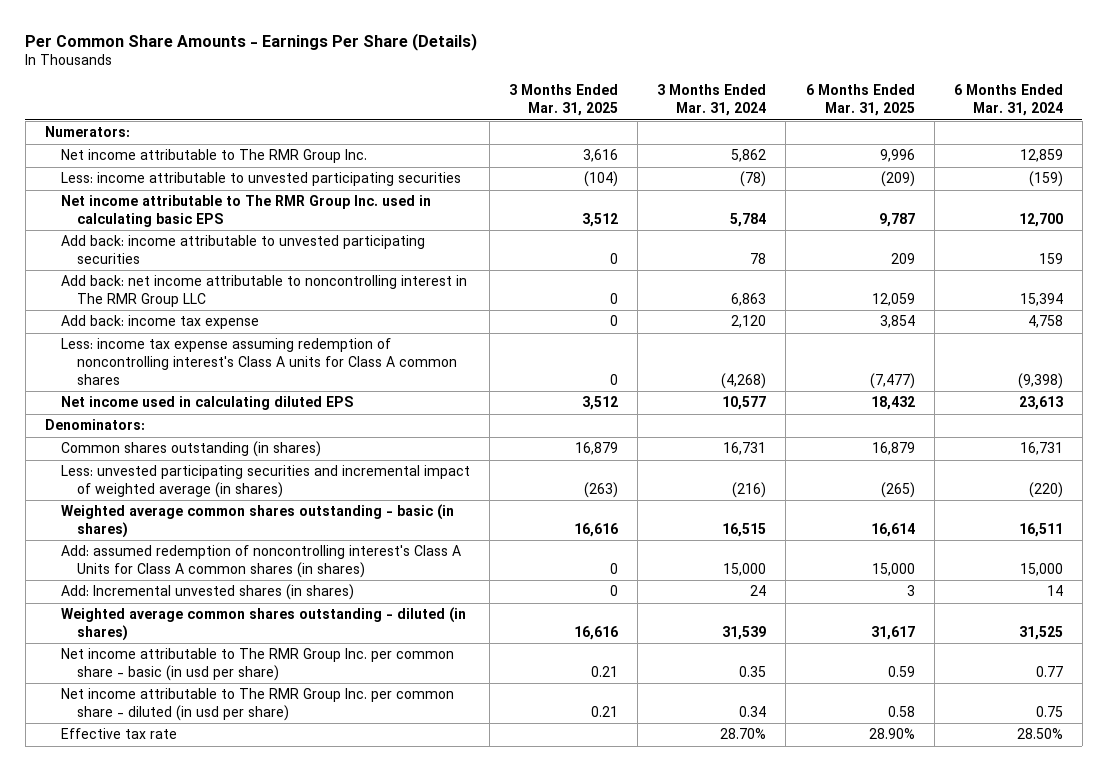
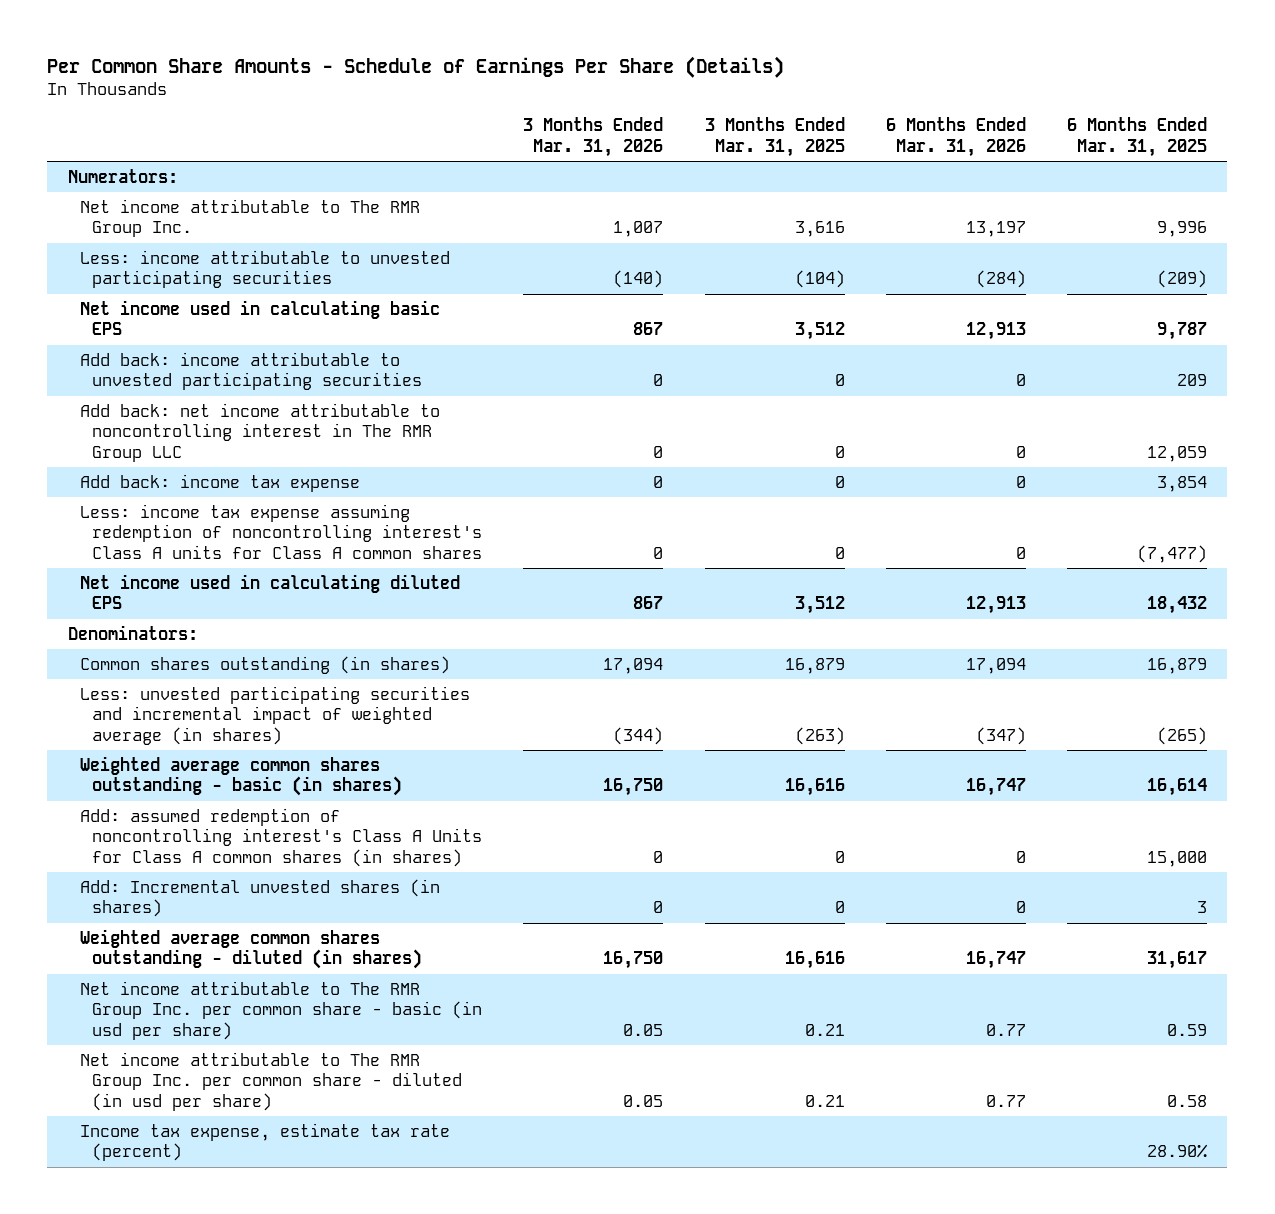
- Per Common Share Amounts - Earnings Per Share (Details)
+ Per Common Share Amounts - Schedule of Earnings Per Share (Details)
- | 3 Months Ended Mar. 31, 2025 | 3 Months Ended Mar. 31, 2024 | 6 Months Ended Mar. 31, 2025 | 6 Months Ended Mar. 31, 2024
+ | 3 Months Ended Mar. 31, 2026 | 3 Months Ended Mar. 31, 2025 | 6 Months Ended Mar. 31, 2026 | 6 Months Ended Mar. 31, 2025
- Net income attributable to The RMR Group Inc. used in calculating basic EPS | 3,512 | 5,784 | 9,787 | 12,700
+ Net income used in calculating basic EPS | 867 | 3,512 | 12,913 | 9,787
- Effective tax rate | | 28.70% | 28.90% | 28.50%
+ Income tax expense, estimate tax rate (percent) | | | | 28.90%

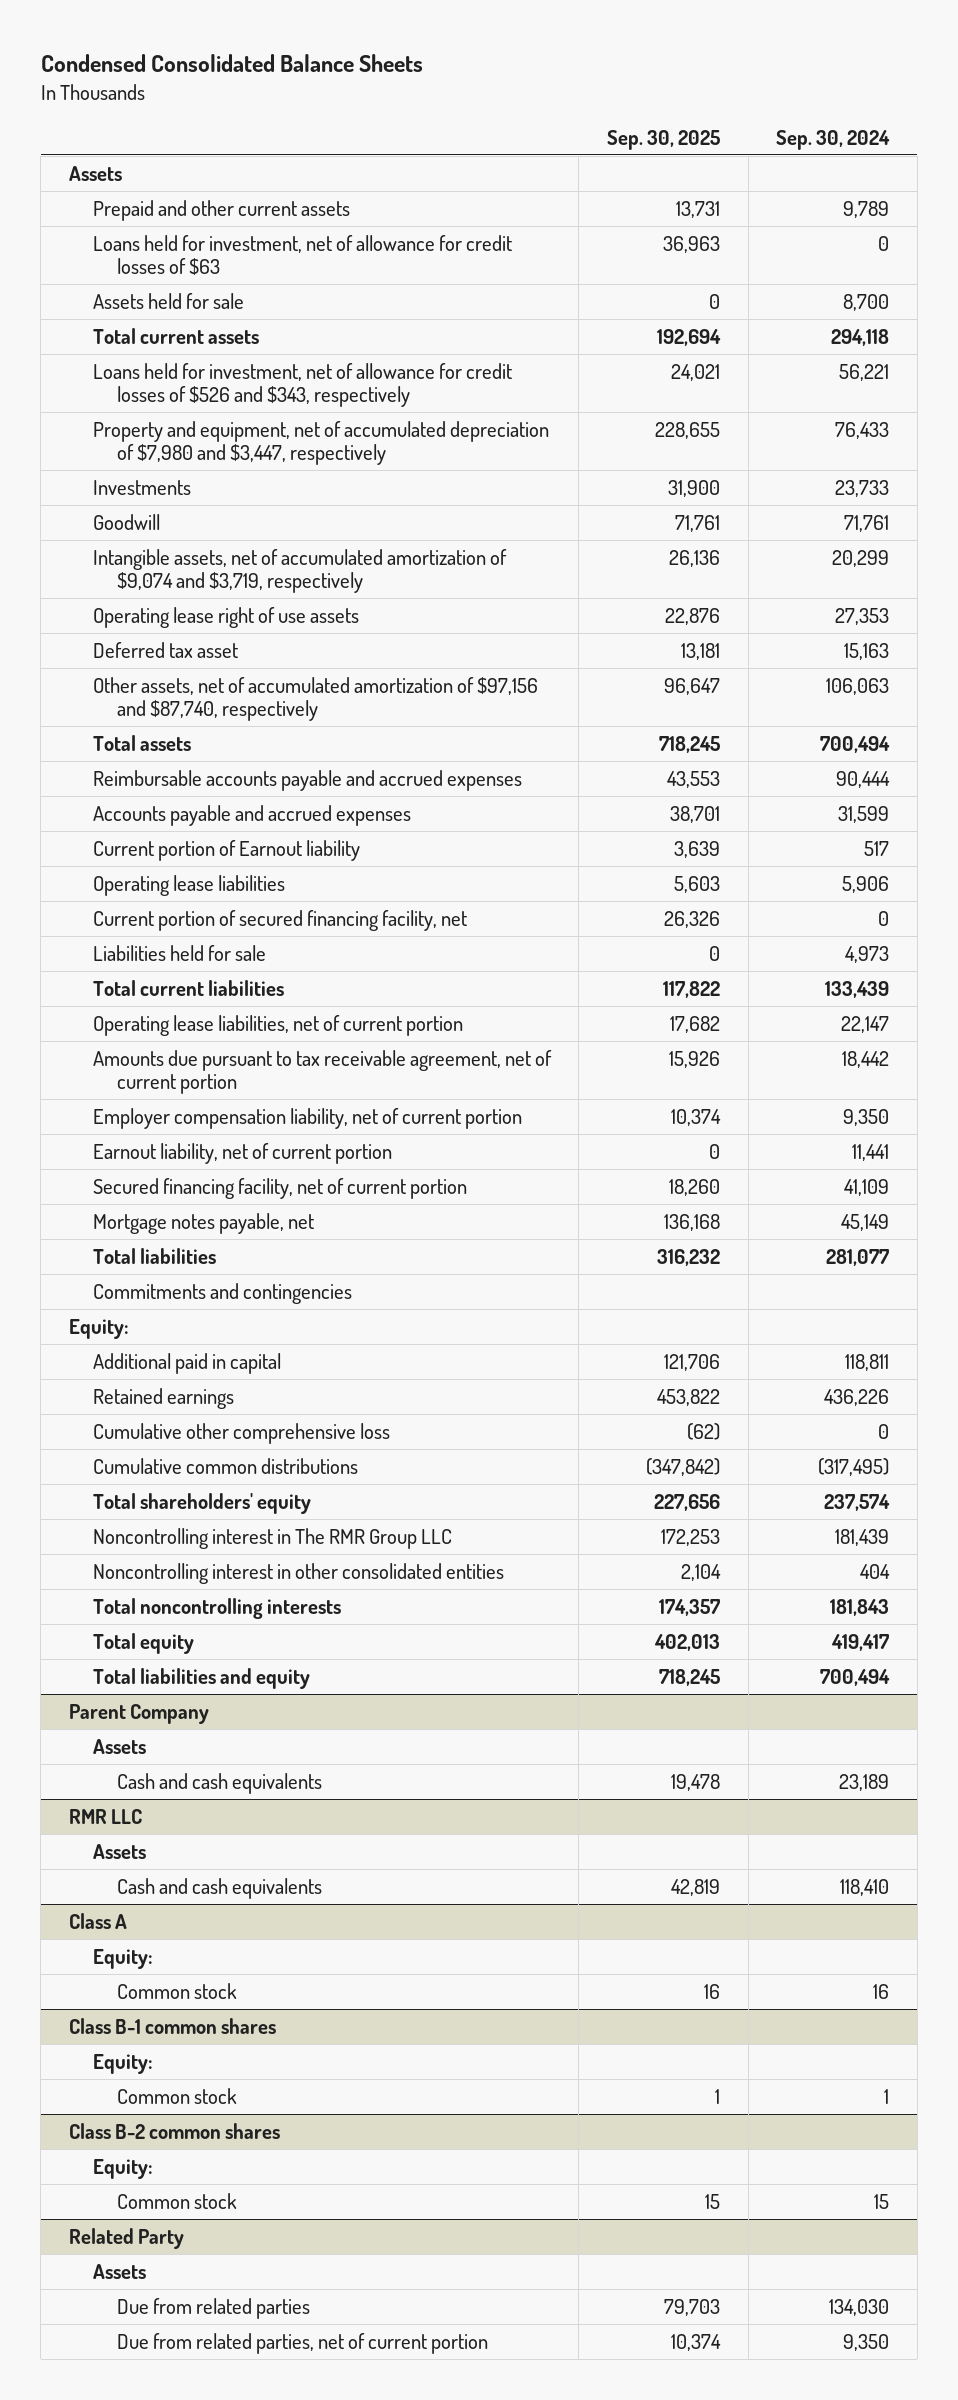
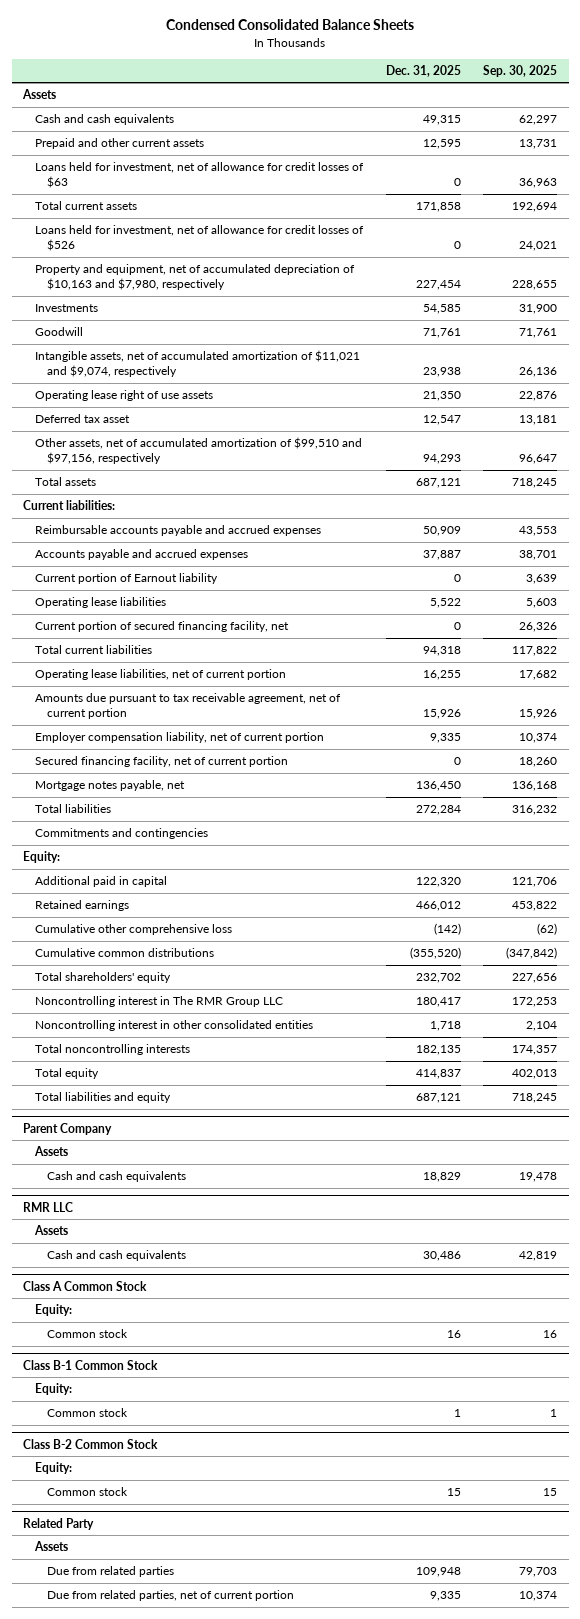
- | Sep. 30, 2025 | Sep. 30, 2024
+ | Dec. 31, 2025 | Sep. 30, 2025
+ Cash and cash equivalents | 49,315 | 62,297
- Assets held for sale | 0 | 8,700
- Loans held for investment, net of allowance for credit losses of $526 and $343, respectively | 24,021 | 56,221
- Property and equipment, net of accumulated depreciation of $7,980 and $3,447, respectively | 228,655 | 76,433
+ Loans held for investment, net of allowance for credit losses of $526 | 0 | 24,021
+ Property and equipment, net of accumulated depreciation of $10,163 and $7,980, respectively | 227,454 | 228,655
- Intangible assets, net of accumulated amortization of $9,074 and $3,719, respectively | 26,136 | 20,299
+ Intangible assets, net of accumulated amortization of $11,021 and $9,074, respectively | 23,938 | 26,136
- Other assets, net of accumulated amortization of $97,156 and $87,740, respectively | 96,647 | 106,063
+ Other assets, net of accumulated amortization of $99,510 and $97,156, respectively | 94,293 | 96,647
+ Current liabilities:
- Liabilities held for sale | 0 | 4,973
- Earnout liability, net of current portion | 0 | 11,441
- Class A
+ Class A Common Stock
- Class B-1 common shares
+ Class B-1 Common Stock
- Class B-2 common shares
+ Class B-2 Common Stock

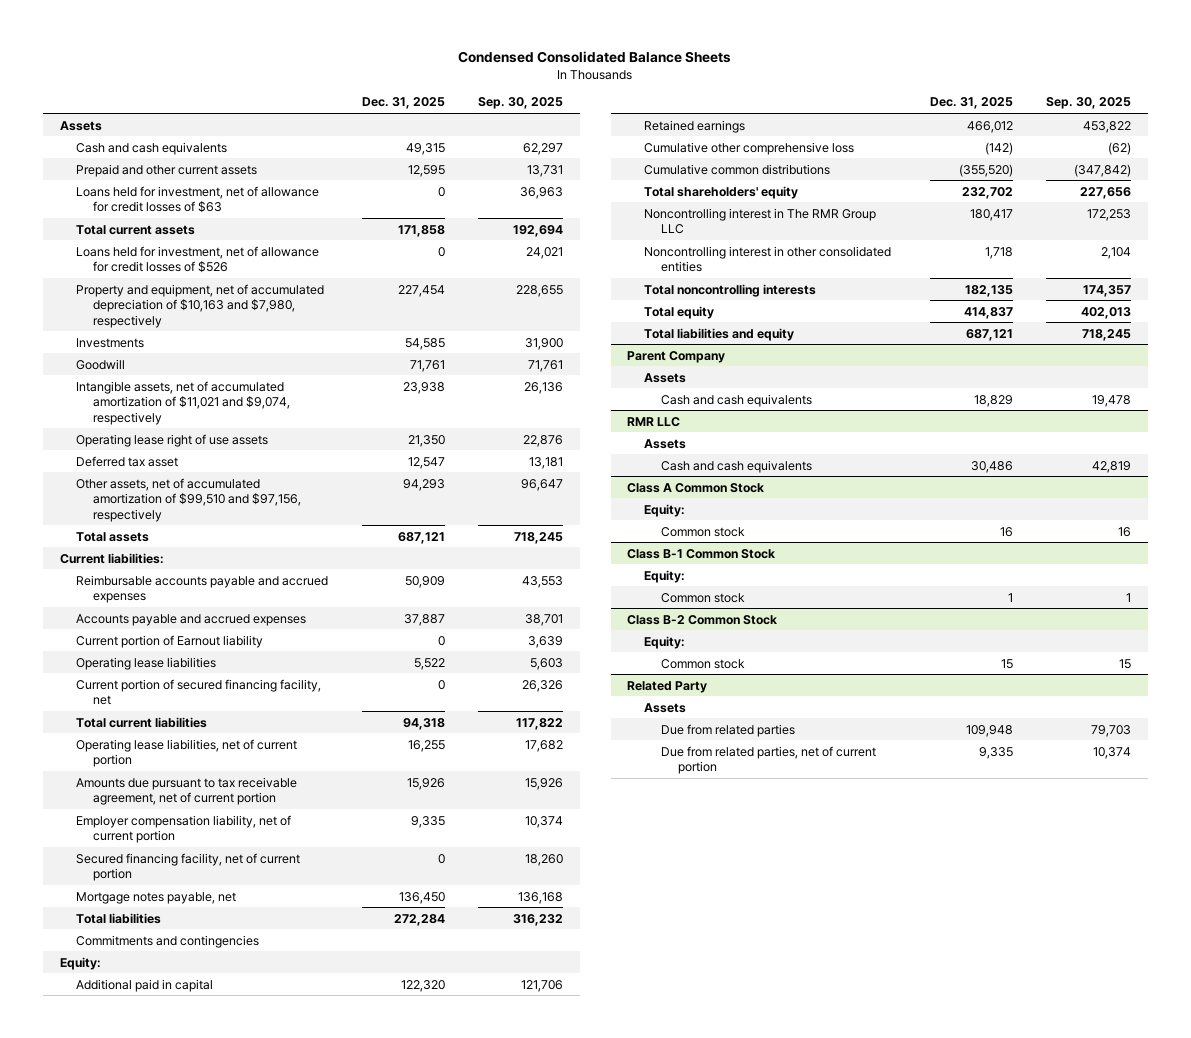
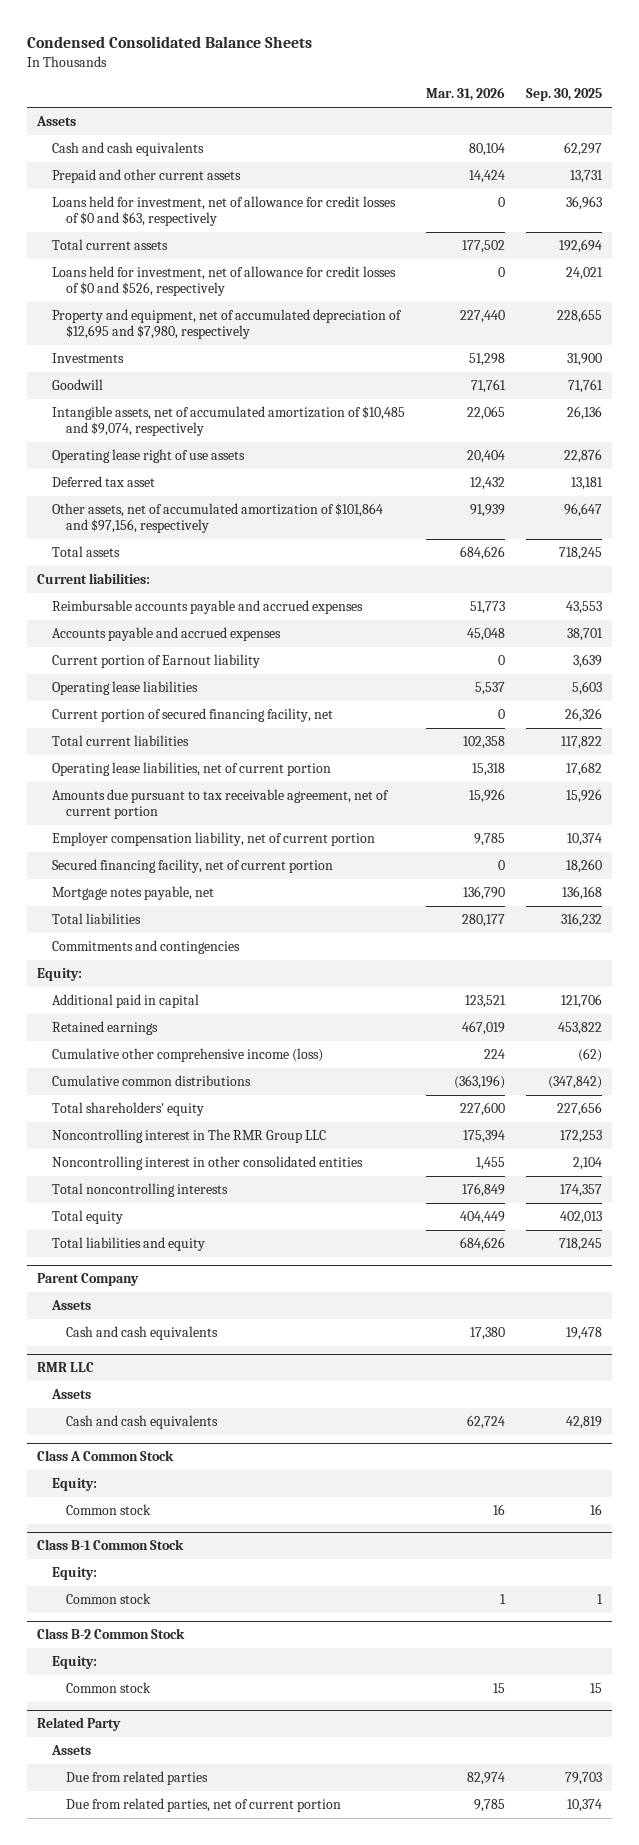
- | Dec. 31, 2025 | Sep. 30, 2025
+ | Mar. 31, 2026 | Sep. 30, 2025
- Loans held for investment, net of allowance for credit losses of $63 | 0 | 36,963
+ Loans held for investment, net of allowance for credit losses of $0 and $63, respectively | 0 | 36,963
- Loans held for investment, net of allowance for credit losses of $526 | 0 | 24,021
- Property and equipment, net of accumulated depreciation of $10,163 and $7,980, respectively | 227,454 | 228,655
+ Loans held for investment, net of allowance for credit losses of $0 and $526, respectively | 0 | 24,021
+ Property and equipment, net of accumulated depreciation of $12,695 and $7,980, respectively | 227,440 | 228,655
- Intangible assets, net of accumulated amortization of $11,021 and $9,074, respectively | 23,938 | 26,136
+ Intangible assets, net of accumulated amortization of $10,485 and $9,074, respectively | 22,065 | 26,136
- Other assets, net of accumulated amortization of $99,510 and $97,156, respectively | 94,293 | 96,647
+ Other assets, net of accumulated amortization of $101,864 and $97,156, respectively | 91,939 | 96,647
- Cumulative other comprehensive loss | (142) | (62)
+ Cumulative other comprehensive income (loss) | 224 | (62)

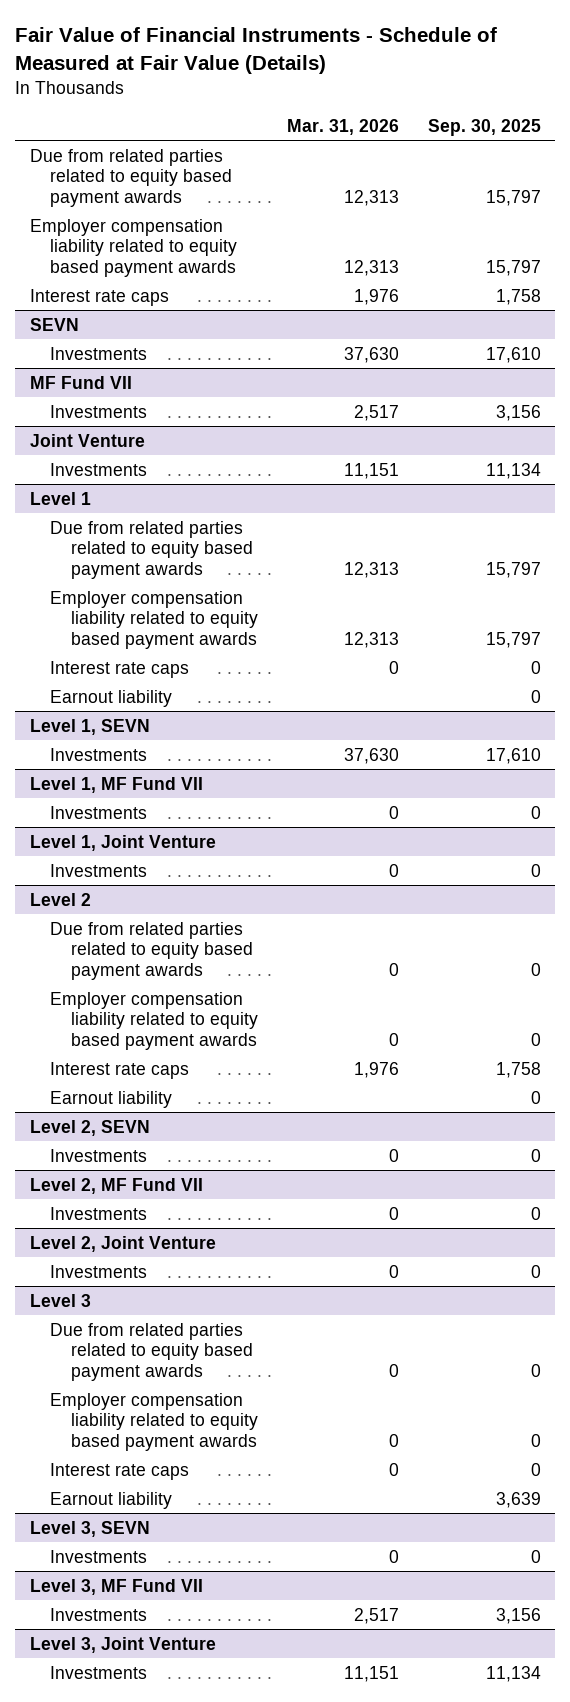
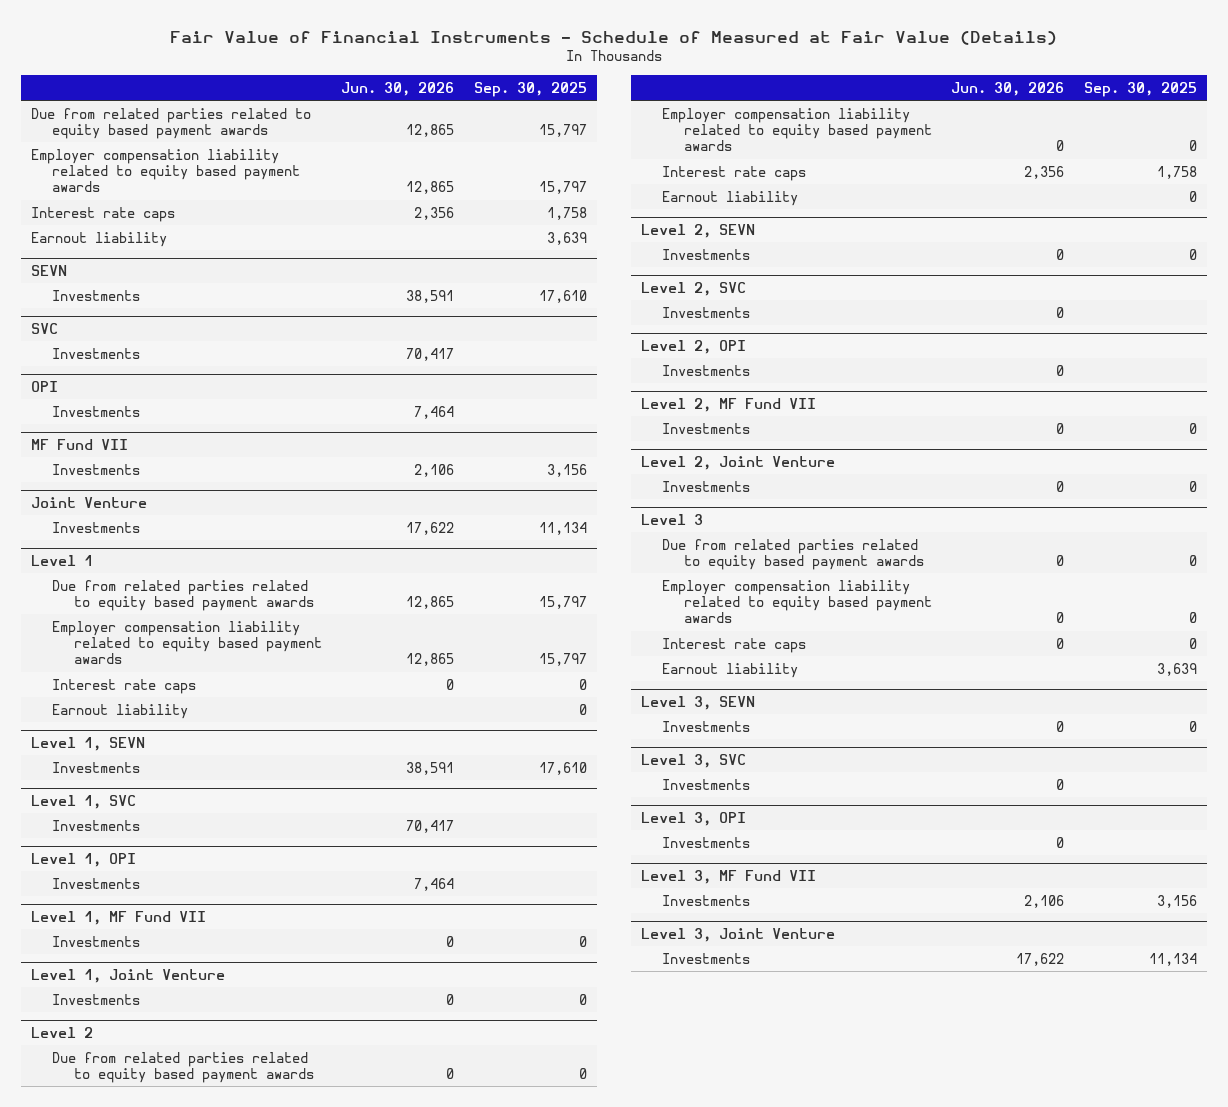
- | Mar. 31, 2026 | Sep. 30, 2025
+ | Jun. 30, 2026 | Sep. 30, 2025
+ Earnout liability | | 3,639
+ SVC
+ Investments | 70,417 |
+ OPI
+ Investments | 7,464 |
+ Level 1, SVC
+ Investments | 70,417 |
+ Level 1, OPI
+ Investments | 7,464 |
+ Level 2, SVC
+ Investments | 0 |
+ Level 2, OPI
+ Investments | 0 |
+ Level 3, SVC
+ Investments | 0 |
+ Level 3, OPI
+ Investments | 0 |

